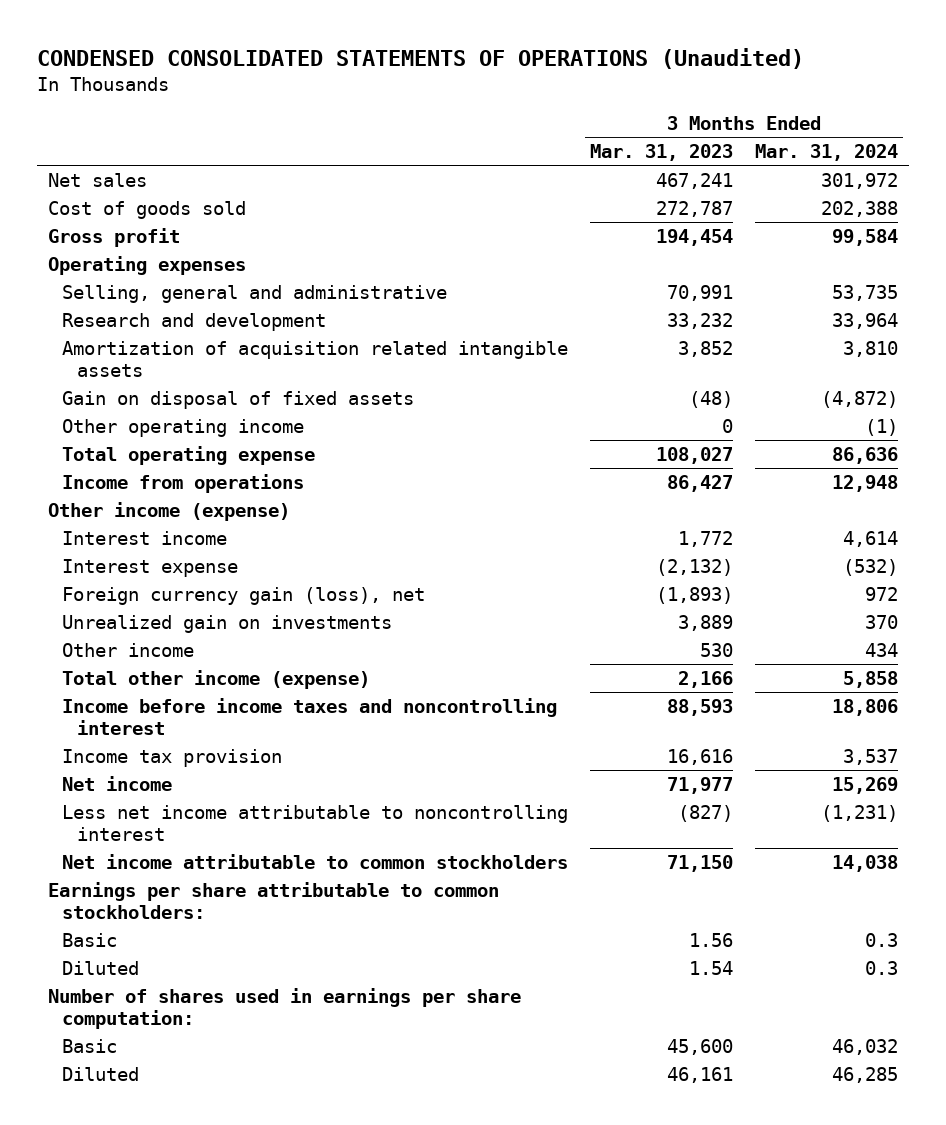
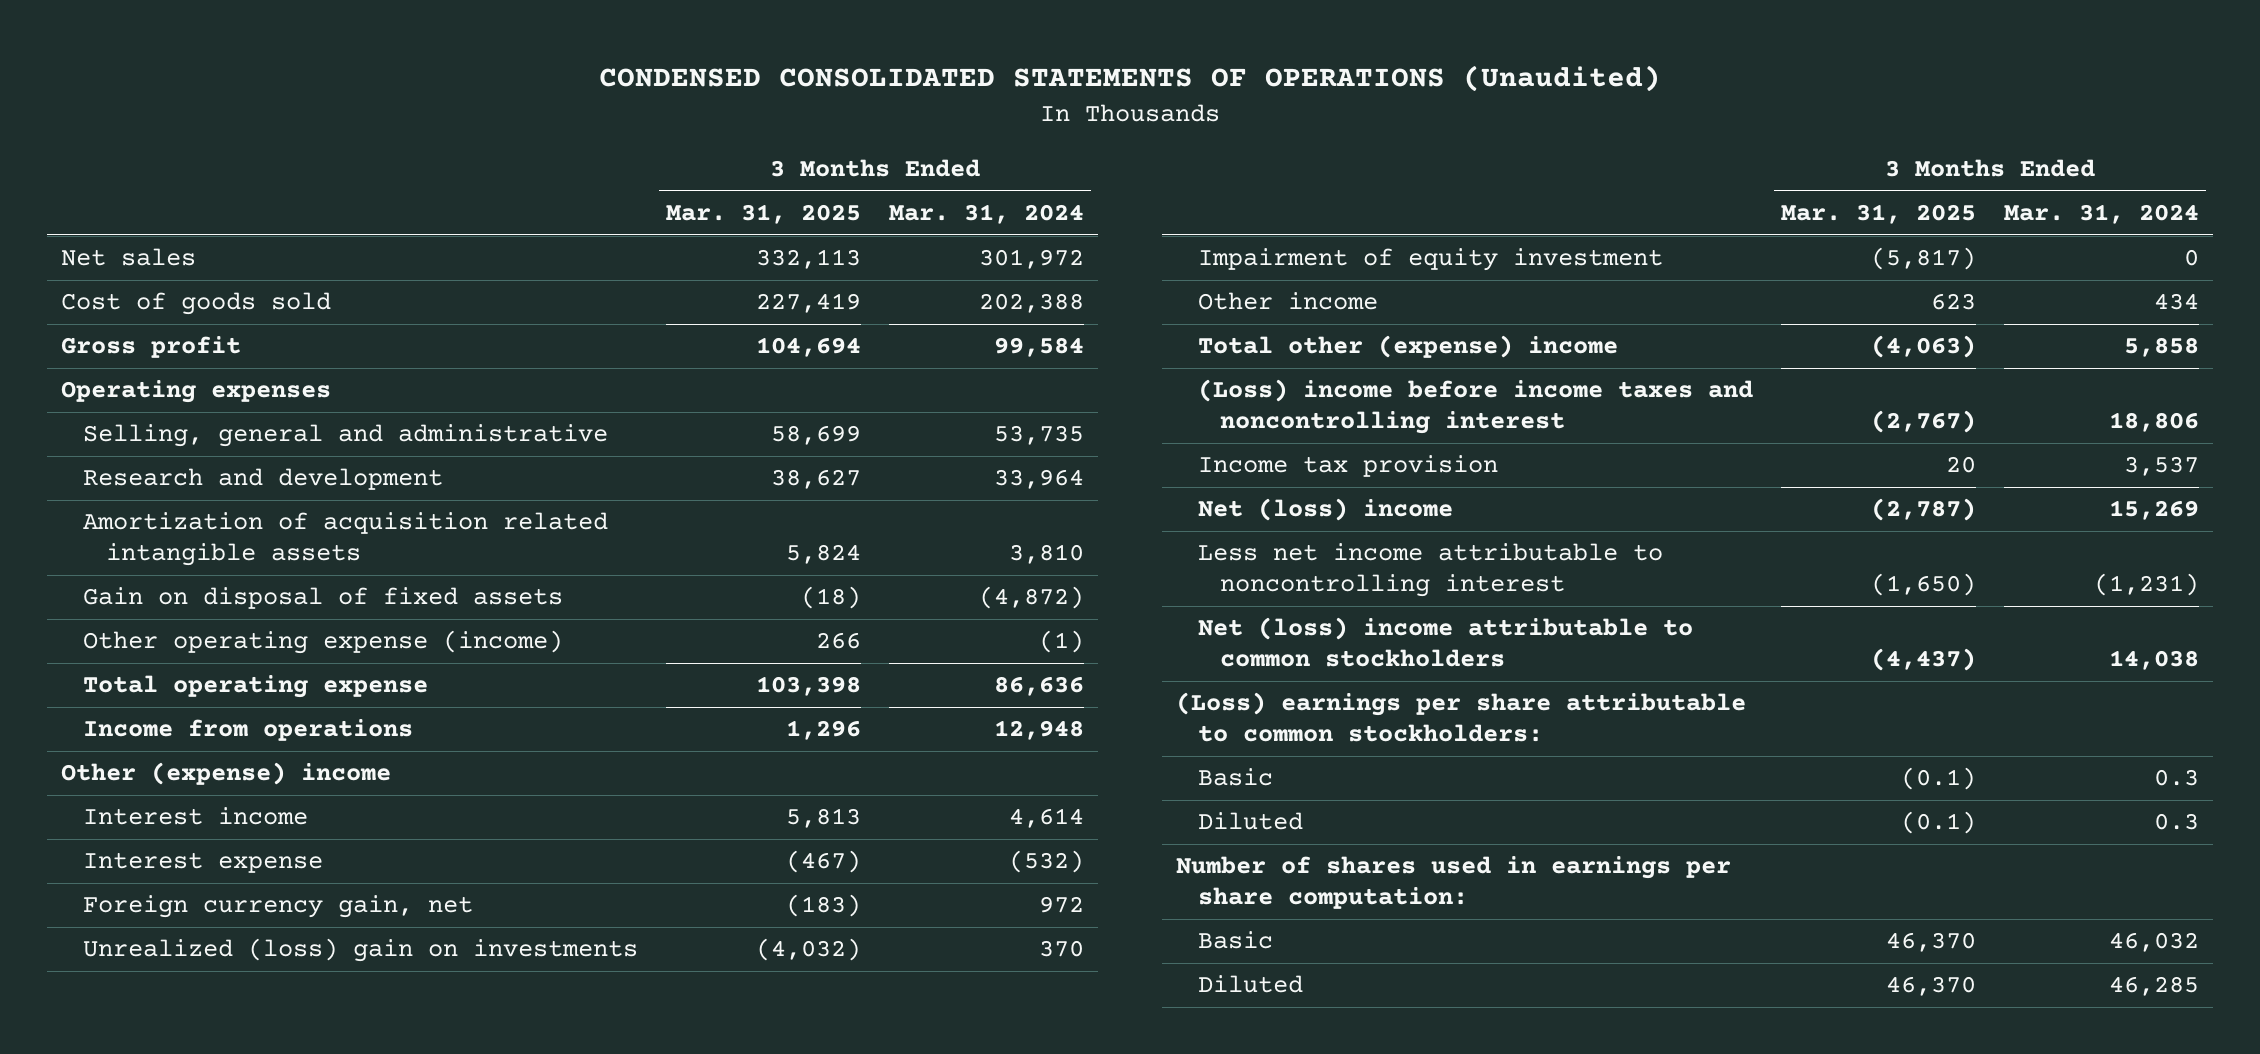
- | 3 Months Ended Mar. 31, 2023 | 3 Months Ended Mar. 31, 2024
+ | 3 Months Ended Mar. 31, 2025 | 3 Months Ended Mar. 31, 2024
- Other operating income | 0 | (1)
+ Other operating expense (income) | 266 | (1)
- Other income (expense)
+ Other (expense) income
- Foreign currency gain (loss), net | (1,893) | 972
- Unrealized gain on investments | 3,889 | 370
+ Foreign currency gain, net | (183) | 972
+ Unrealized (loss) gain on investments | (4,032) | 370
+ Impairment of equity investment | (5,817) | 0
- Total other income (expense) | 2,166 | 5,858
- Income before income taxes and noncontrolling interest | 88,593 | 18,806
+ Total other (expense) income | (4,063) | 5,858
+ (Loss) income before income taxes and noncontrolling interest | (2,767) | 18,806
- Net income | 71,977 | 15,269
+ Net (loss) income | (2,787) | 15,269
- Net income attributable to common stockholders | 71,150 | 14,038
- Earnings per share attributable to common stockholders:
+ Net (loss) income attributable to common stockholders | (4,437) | 14,038
+ (Loss) earnings per share attributable to common stockholders:

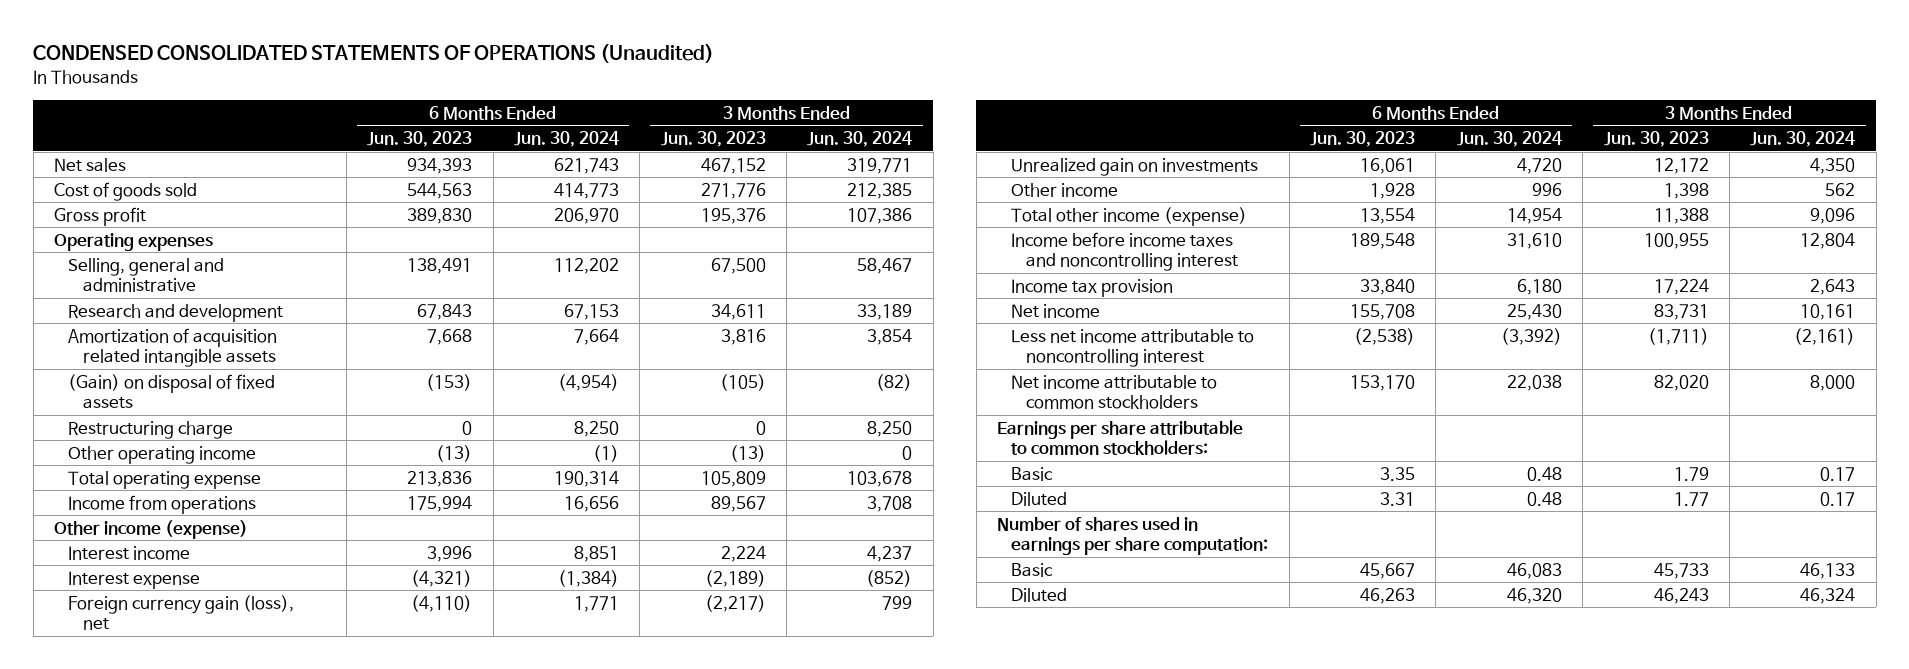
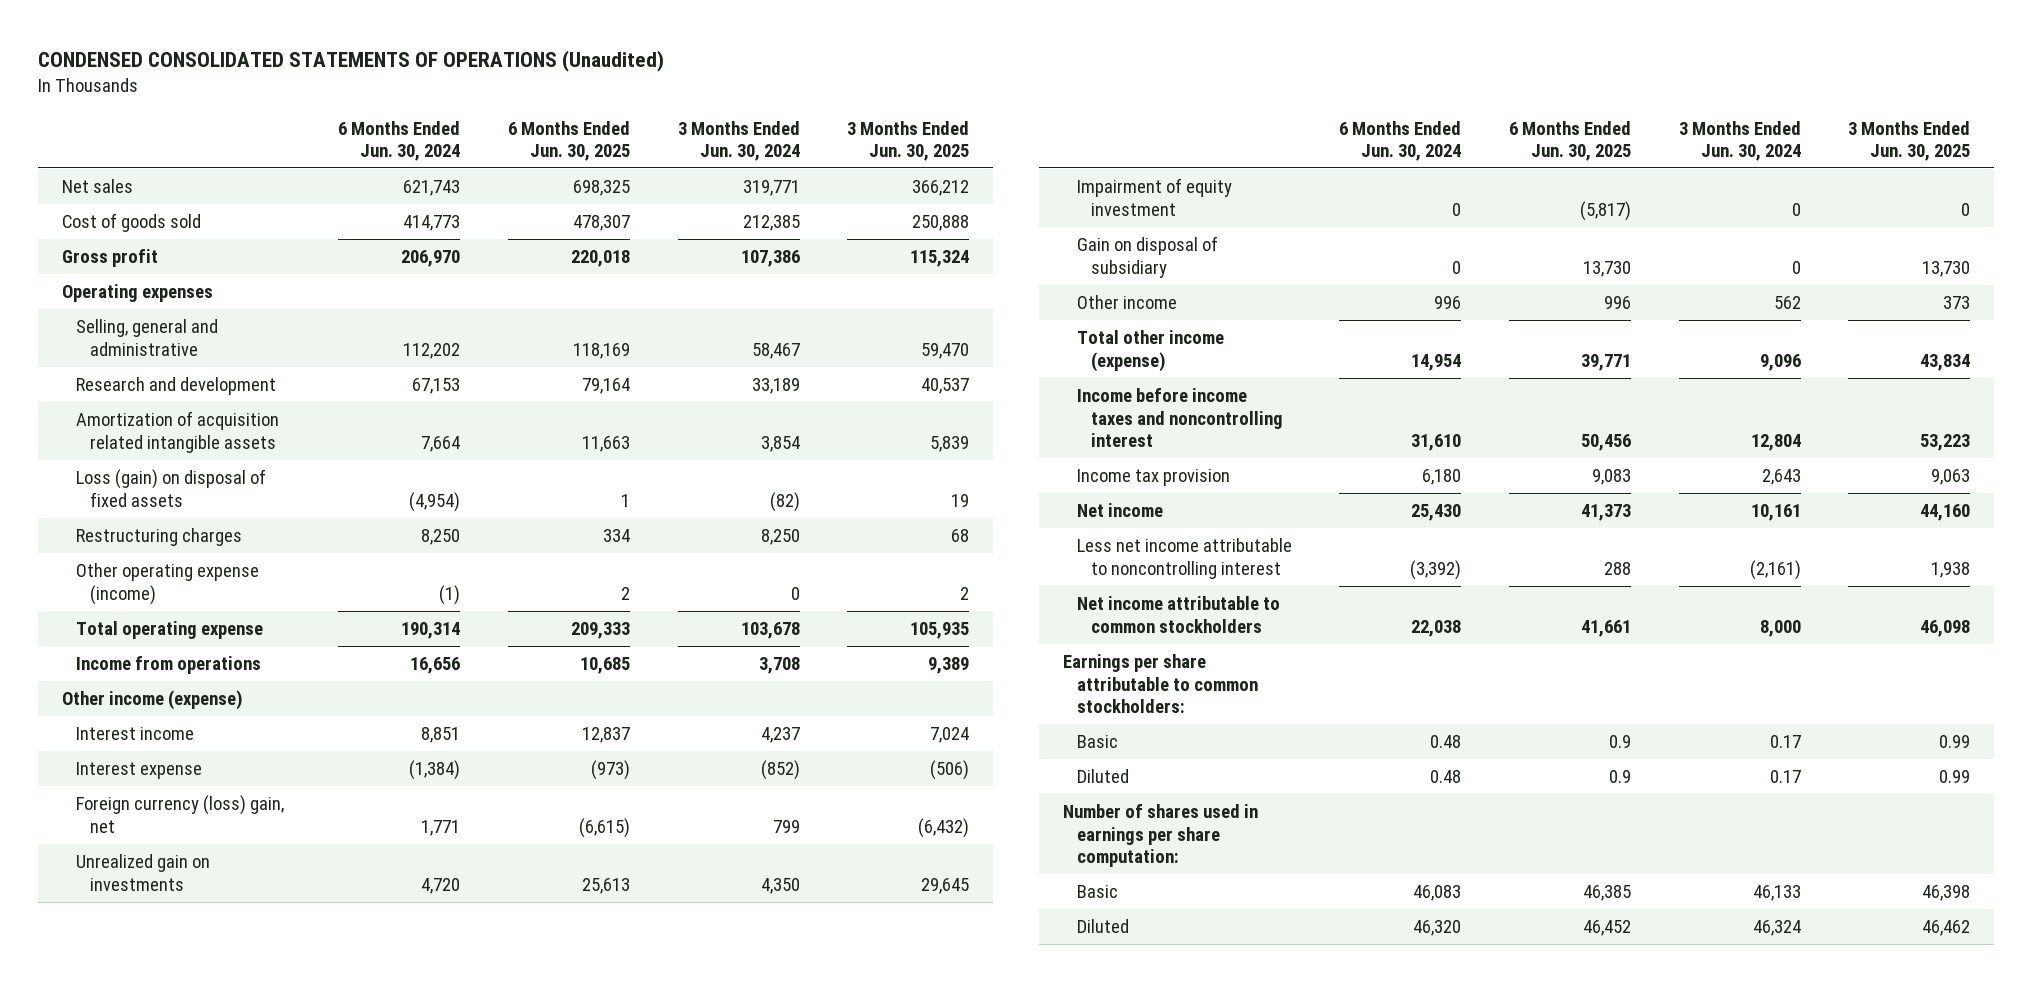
- | 6 Months Ended Jun. 30, 2023 | 6 Months Ended Jun. 30, 2024 | 3 Months Ended Jun. 30, 2023 | 3 Months Ended Jun. 30, 2024
+ | 6 Months Ended Jun. 30, 2024 | 6 Months Ended Jun. 30, 2025 | 3 Months Ended Jun. 30, 2024 | 3 Months Ended Jun. 30, 2025
- (Gain) on disposal of fixed assets | (153) | (4,954) | (105) | (82)
- Restructuring charge | 0 | 8,250 | 0 | 8,250
- Other operating income | (13) | (1) | (13) | 0
+ Loss (gain) on disposal of fixed assets | (4,954) | 1 | (82) | 19
+ Restructuring charges | 8,250 | 334 | 8,250 | 68
+ Other operating expense (income) | (1) | 2 | 0 | 2
- Foreign currency gain (loss), net | (4,110) | 1,771 | (2,217) | 799
+ Foreign currency (loss) gain, net | 1,771 | (6,615) | 799 | (6,432)
+ Impairment of equity investment | 0 | (5,817) | 0 | 0
+ Gain on disposal of subsidiary | 0 | 13,730 | 0 | 13,730

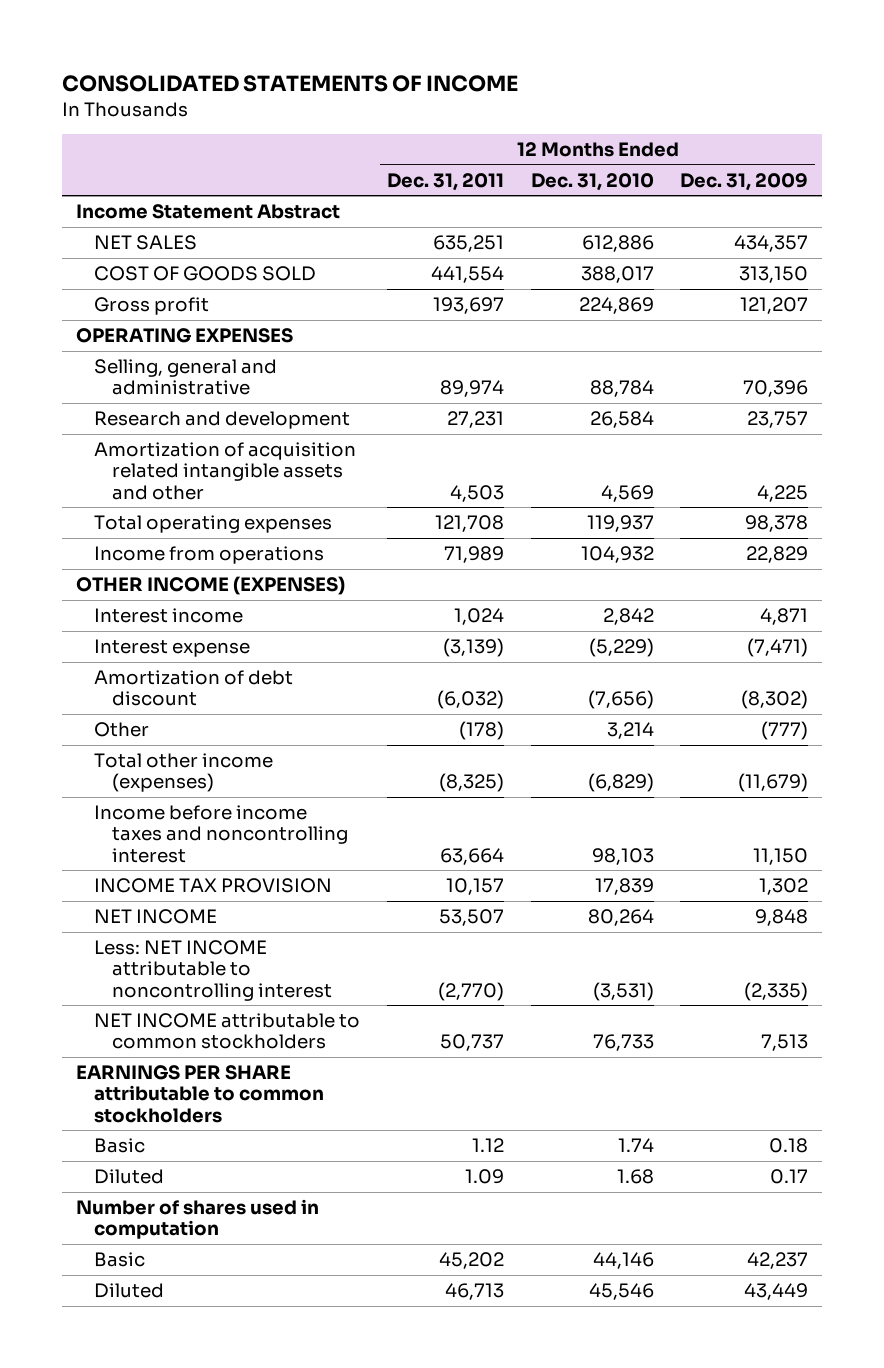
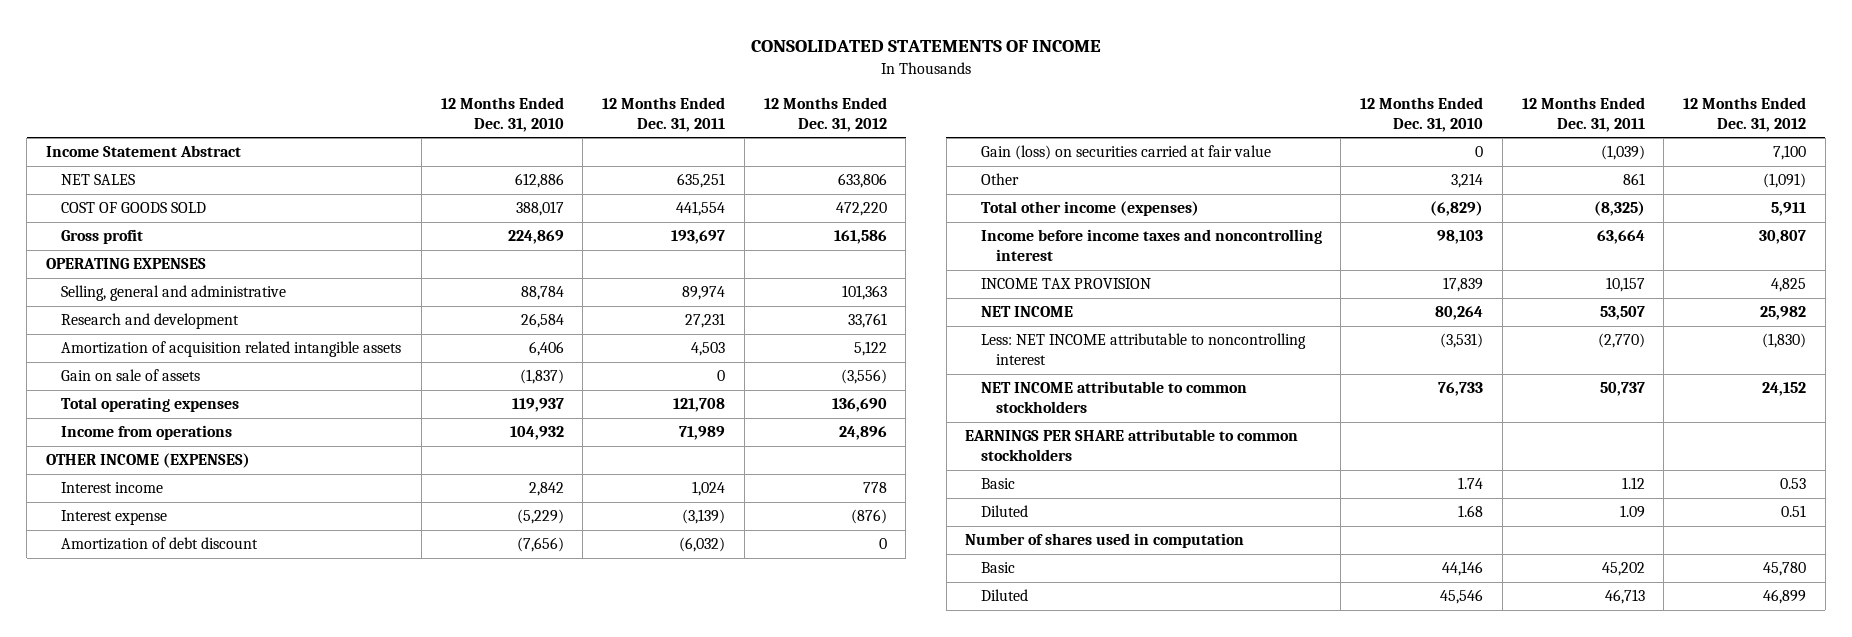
- | 12 Months Ended Dec. 31, 2011 | 12 Months Ended Dec. 31, 2010 | 12 Months Ended Dec. 31, 2009
+ | 12 Months Ended Dec. 31, 2010 | 12 Months Ended Dec. 31, 2011 | 12 Months Ended Dec. 31, 2012
- Amortization of acquisition related intangible assets and other | 4,503 | 4,569 | 4,225
+ Amortization of acquisition related intangible assets | 6,406 | 4,503 | 5,122
+ Gain on sale of assets | (1,837) | 0 | (3,556)
- Other | (178) | 3,214 | (777)
+ Gain (loss) on securities carried at fair value | 0 | (1,039) | 7,100
+ Other | 3,214 | 861 | (1,091)

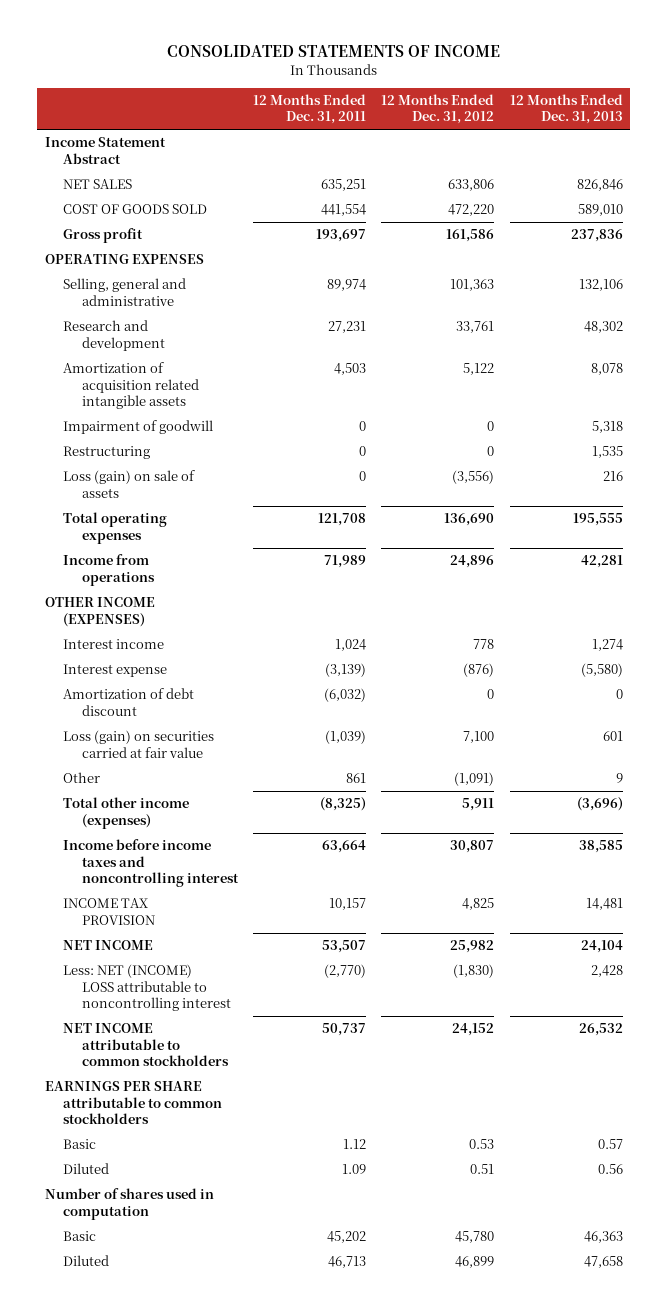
- | 12 Months Ended Dec. 31, 2010 | 12 Months Ended Dec. 31, 2011 | 12 Months Ended Dec. 31, 2012
+ | 12 Months Ended Dec. 31, 2011 | 12 Months Ended Dec. 31, 2012 | 12 Months Ended Dec. 31, 2013
- Gain on sale of assets | (1,837) | 0 | (3,556)
+ Impairment of goodwill | 0 | 0 | 5,318
+ Restructuring | 0 | 0 | 1,535
+ Loss (gain) on sale of assets | 0 | (3,556) | 216
- Gain (loss) on securities carried at fair value | 0 | (1,039) | 7,100
+ Loss (gain) on securities carried at fair value | (1,039) | 7,100 | 601
- Less: NET INCOME attributable to noncontrolling interest | (3,531) | (2,770) | (1,830)
+ Less: NET (INCOME) LOSS attributable to noncontrolling interest | (2,770) | (1,830) | 2,428

